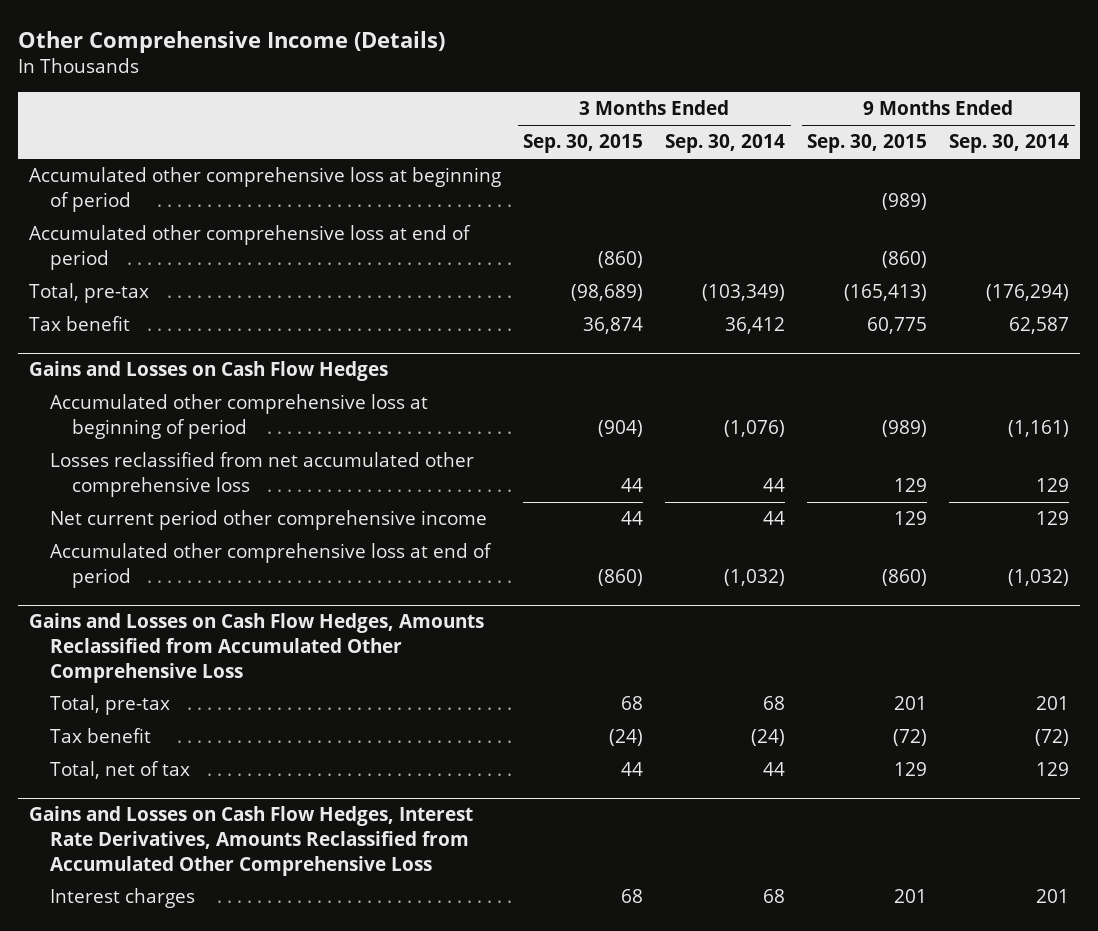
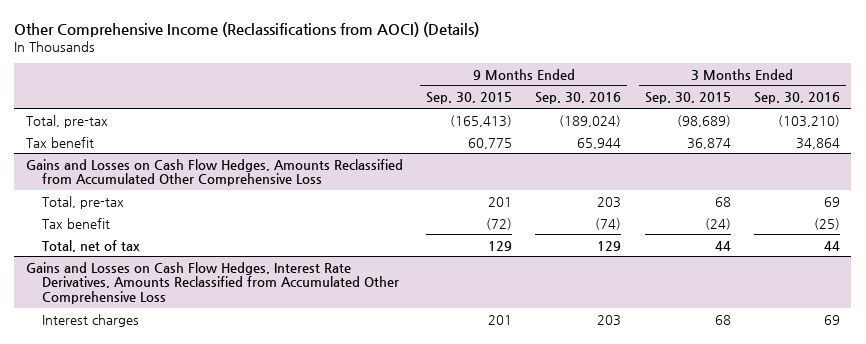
- Other Comprehensive Income (Details)
+ Other Comprehensive Income (Reclassifications from AOCI) (Details)
- | 3 Months Ended Sep. 30, 2015 | 3 Months Ended Sep. 30, 2014 | 9 Months Ended Sep. 30, 2015 | 9 Months Ended Sep. 30, 2014
+ | 9 Months Ended Sep. 30, 2015 | 9 Months Ended Sep. 30, 2016 | 3 Months Ended Sep. 30, 2015 | 3 Months Ended Sep. 30, 2016
- Accumulated other comprehensive loss at beginning of period | | | (989) |
- Accumulated other comprehensive loss at end of period | (860) | | (860) |
- Gains and Losses on Cash Flow Hedges
- Accumulated other comprehensive loss at beginning of period | (904) | (1,076) | (989) | (1,161)
- Losses reclassified from net accumulated other comprehensive loss | 44 | 44 | 129 | 129
- Net current period other comprehensive income | 44 | 44 | 129 | 129
- Accumulated other comprehensive loss at end of period | (860) | (1,032) | (860) | (1,032)

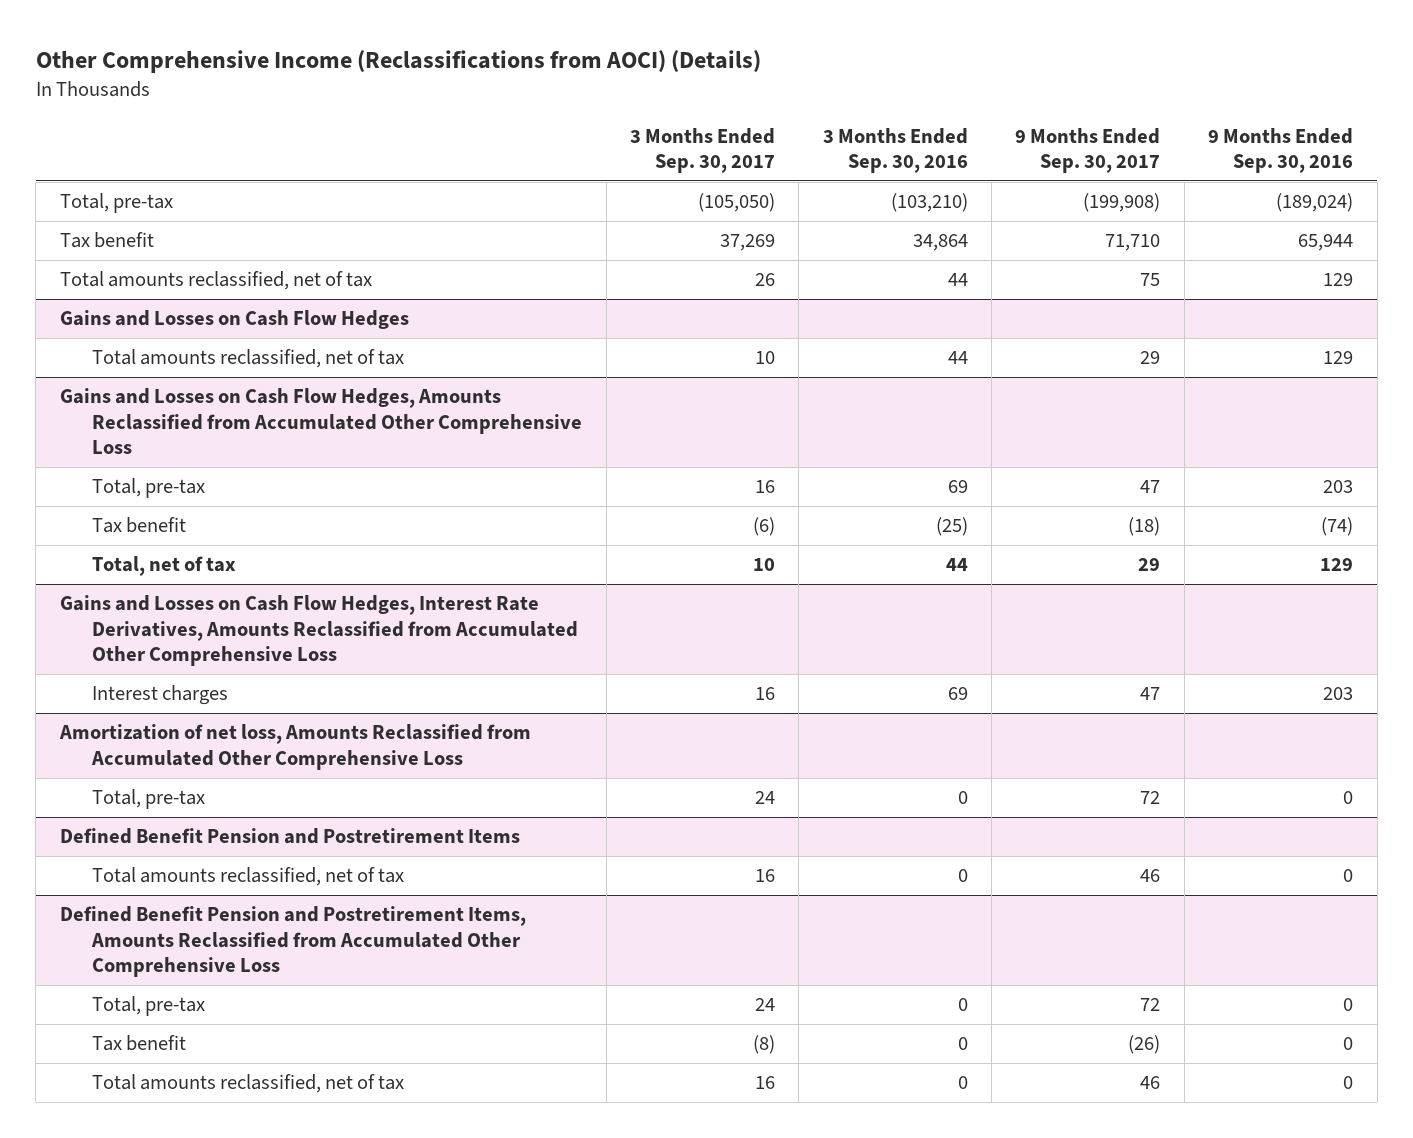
- | 9 Months Ended Sep. 30, 2015 | 9 Months Ended Sep. 30, 2016 | 3 Months Ended Sep. 30, 2015 | 3 Months Ended Sep. 30, 2016
+ | 3 Months Ended Sep. 30, 2017 | 3 Months Ended Sep. 30, 2016 | 9 Months Ended Sep. 30, 2017 | 9 Months Ended Sep. 30, 2016
+ Total amounts reclassified, net of tax | 26 | 44 | 75 | 129
+ Gains and Losses on Cash Flow Hedges
+ Total amounts reclassified, net of tax | 10 | 44 | 29 | 129
+ Amortization of net loss, Amounts Reclassified from Accumulated Other Comprehensive Loss
+ Total, pre-tax | 24 | 0 | 72 | 0
+ Defined Benefit Pension and Postretirement Items
+ Total amounts reclassified, net of tax | 16 | 0 | 46 | 0
+ Defined Benefit Pension and Postretirement Items, Amounts Reclassified from Accumulated Other Comprehensive Loss
+ Total, pre-tax | 24 | 0 | 72 | 0
+ Tax benefit | (8) | 0 | (26) | 0
+ Total amounts reclassified, net of tax | 16 | 0 | 46 | 0

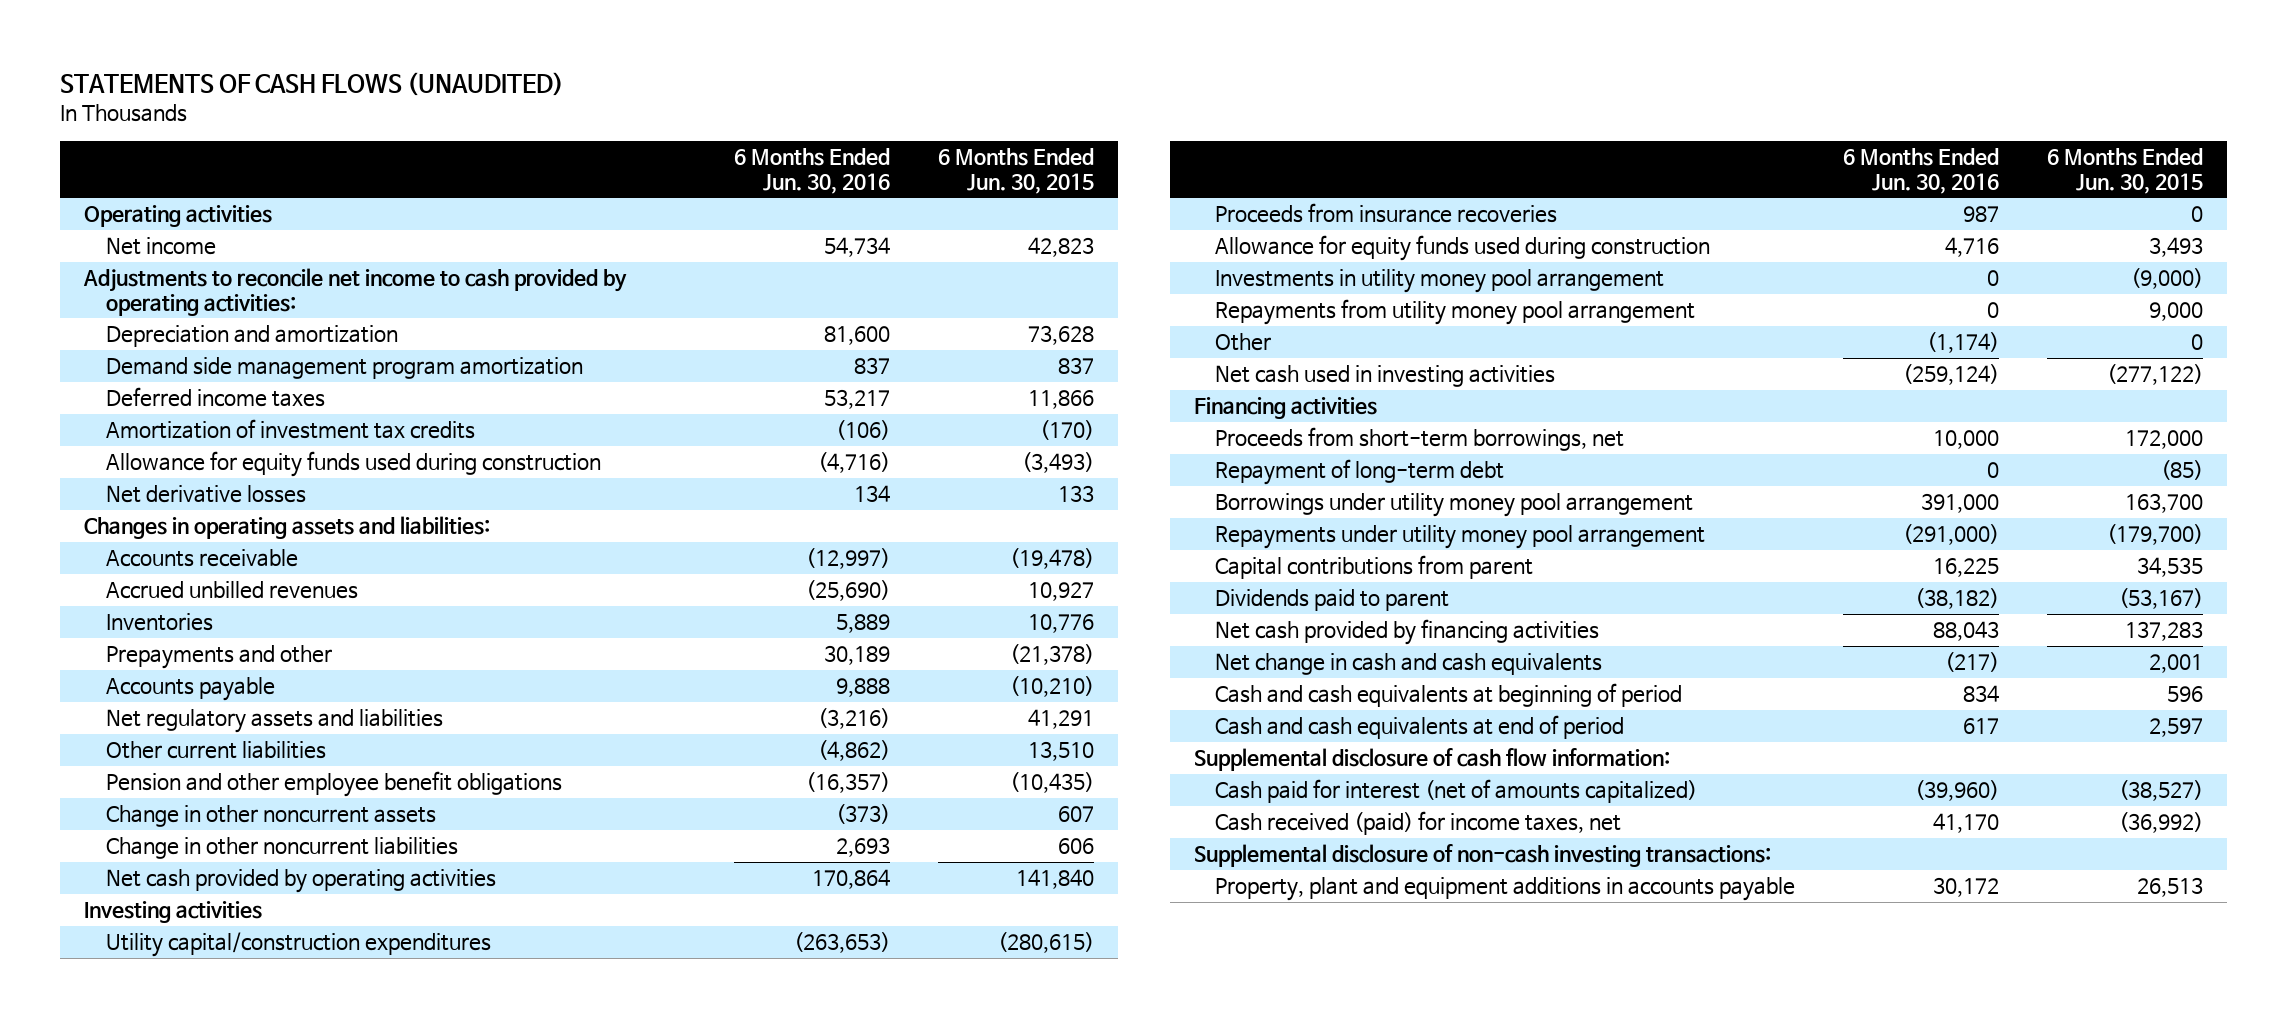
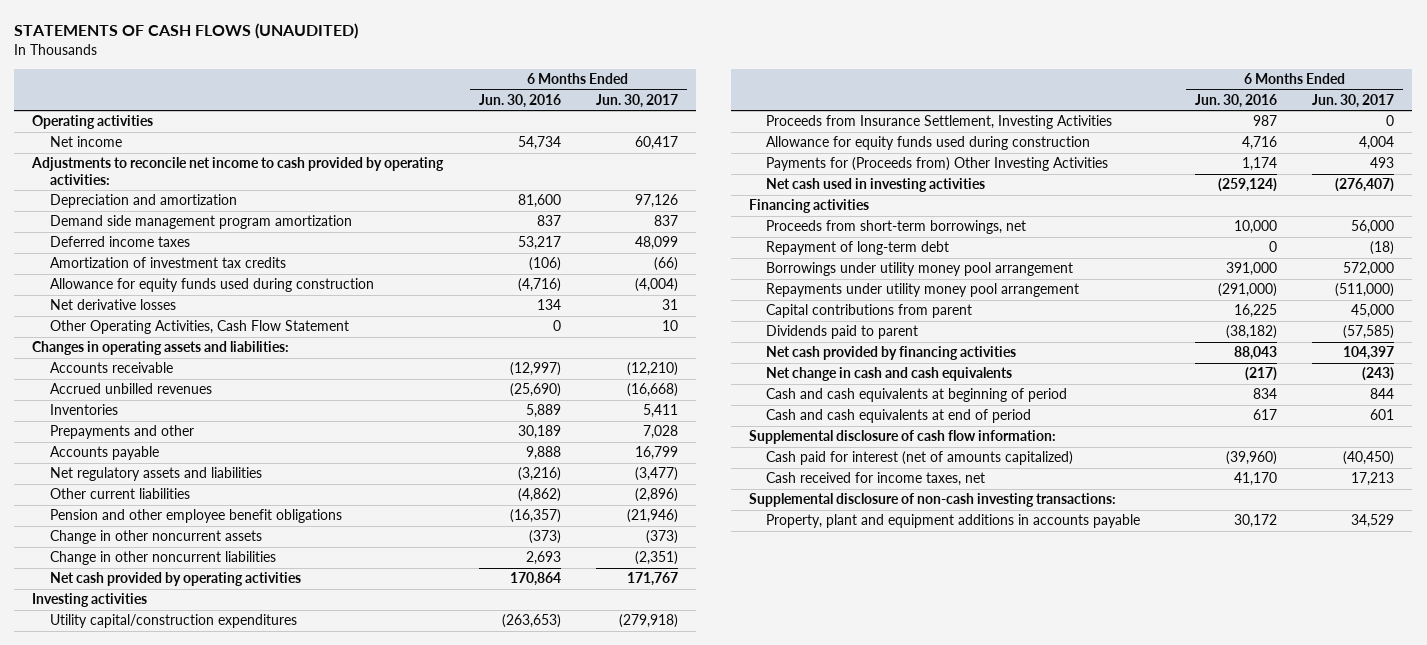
- | 6 Months Ended Jun. 30, 2016 | 6 Months Ended Jun. 30, 2015
+ | 6 Months Ended Jun. 30, 2016 | 6 Months Ended Jun. 30, 2017
+ Other Operating Activities, Cash Flow Statement | 0 | 10
- Proceeds from insurance recoveries | 987 | 0
+ Proceeds from Insurance Settlement, Investing Activities | 987 | 0
- Investments in utility money pool arrangement | 0 | (9,000)
- Repayments from utility money pool arrangement | 0 | 9,000
- Other | (1,174) | 0
+ Payments for (Proceeds from) Other Investing Activities | 1,174 | 493
- Cash received (paid) for income taxes, net | 41,170 | (36,992)
+ Cash received for income taxes, net | 41,170 | 17,213

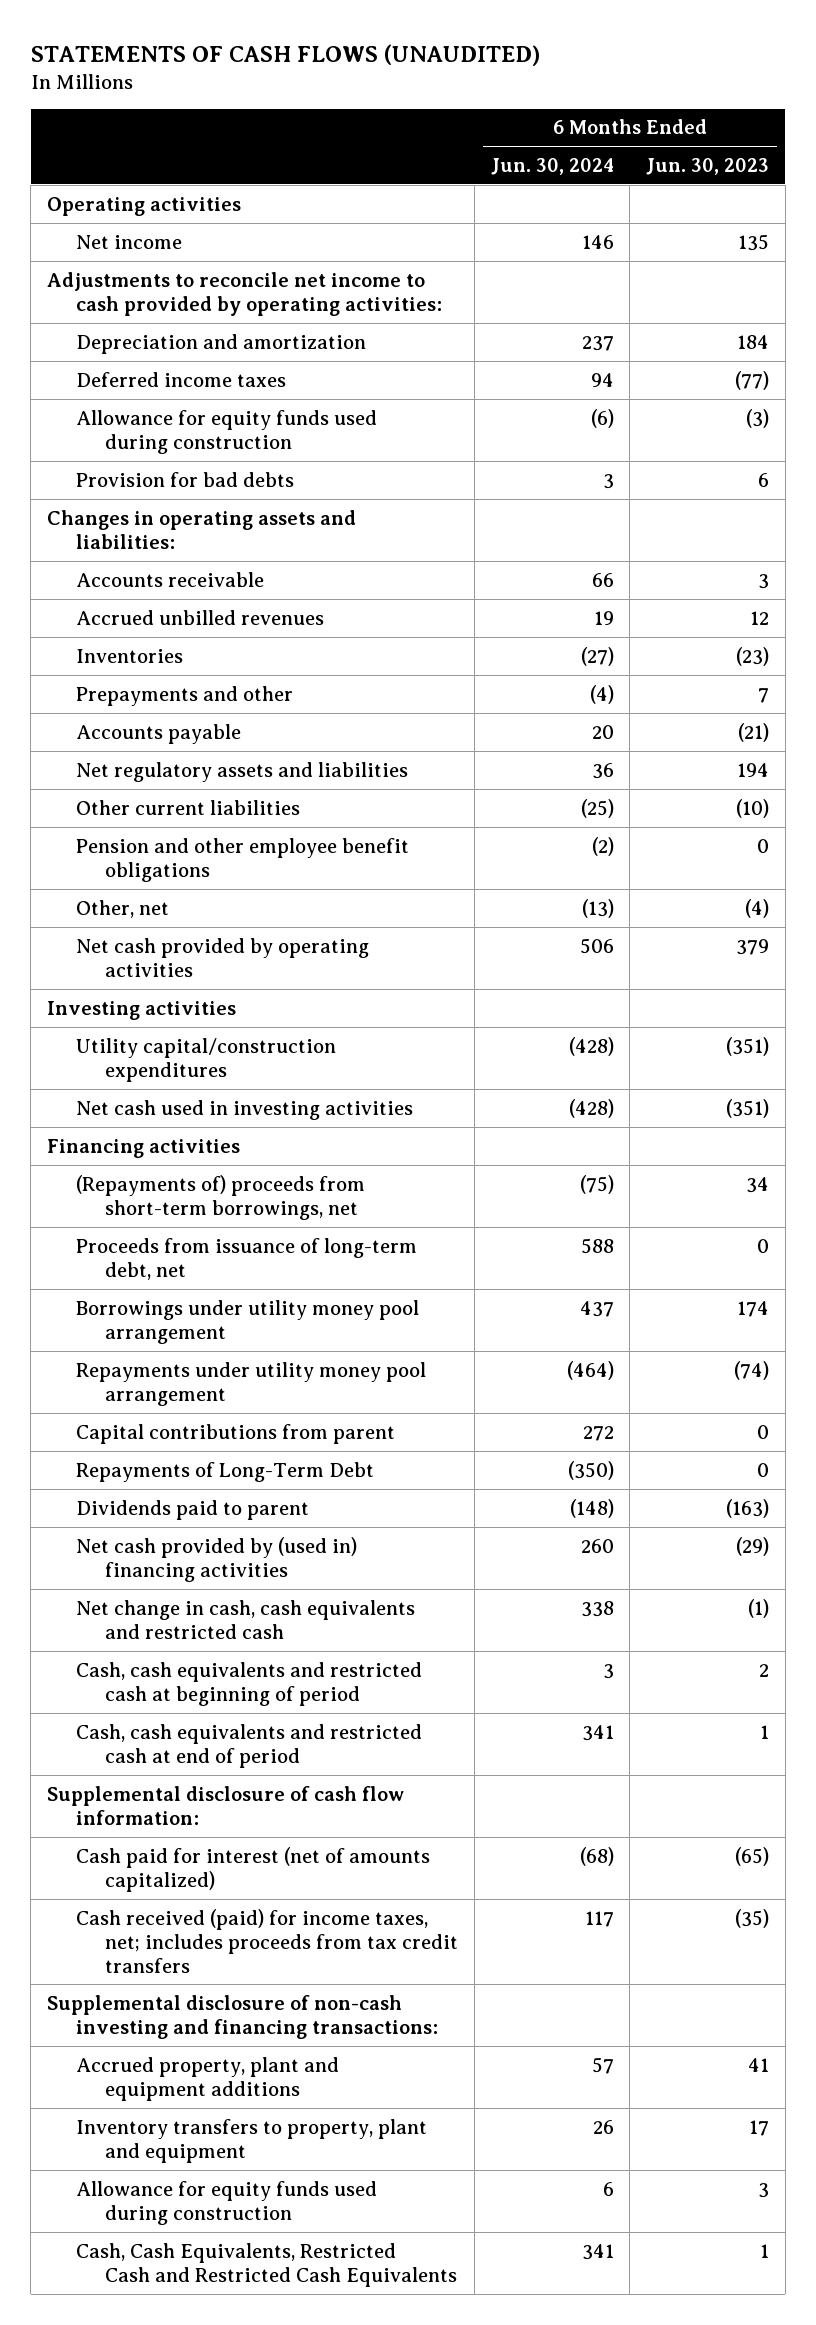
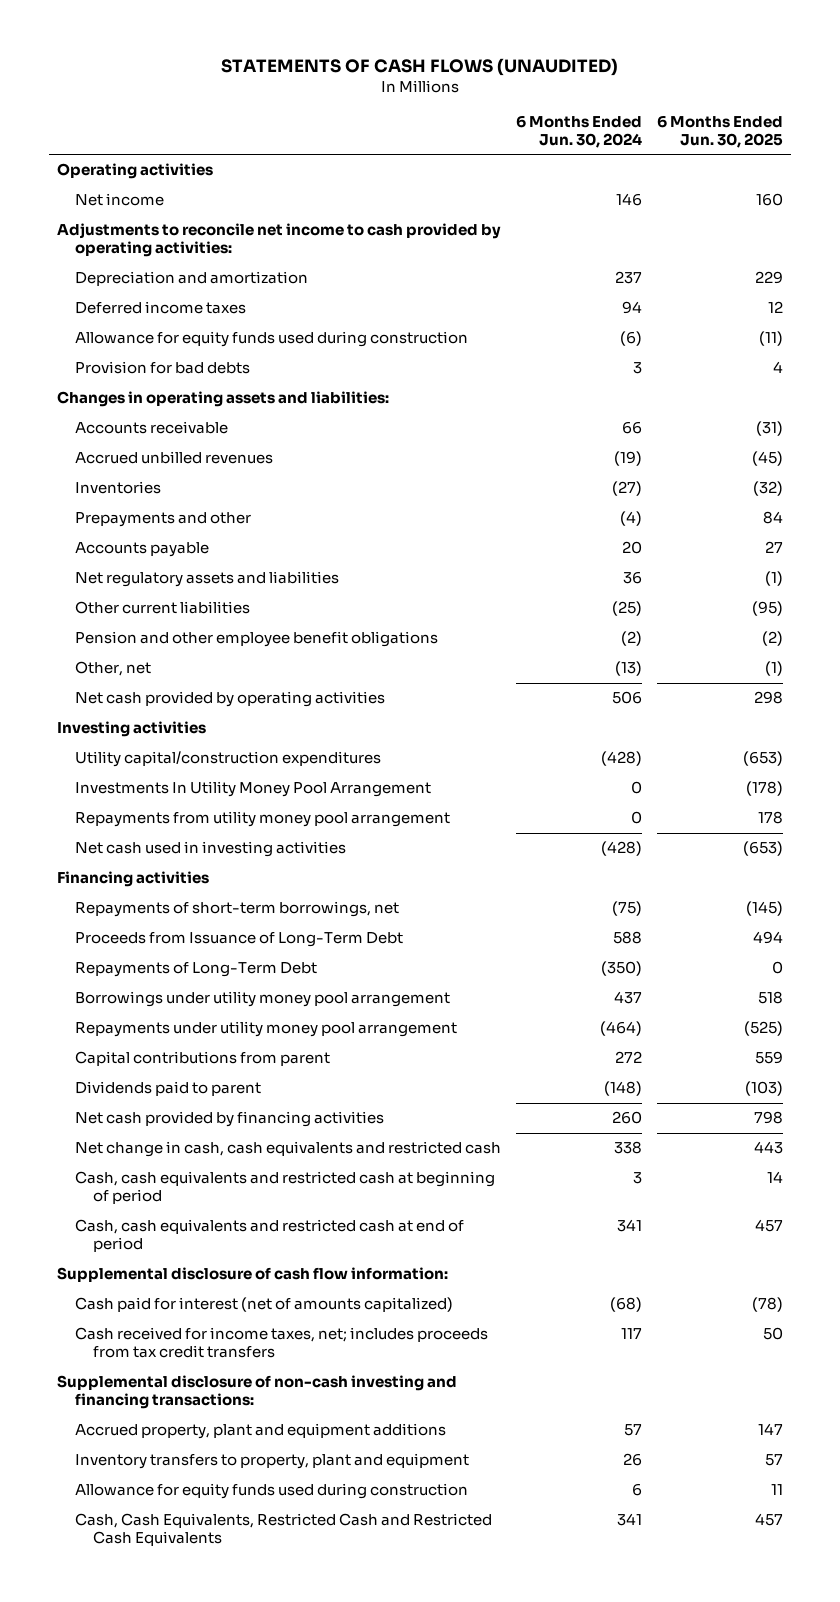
- | 6 Months Ended Jun. 30, 2024 | 6 Months Ended Jun. 30, 2023
+ | 6 Months Ended Jun. 30, 2024 | 6 Months Ended Jun. 30, 2025
- Accrued unbilled revenues | 19 | 12
+ Accrued unbilled revenues | (19) | (45)
+ Investments In Utility Money Pool Arrangement | 0 | (178)
+ Repayments from utility money pool arrangement | 0 | 178
- (Repayments of) proceeds from short-term borrowings, net | (75) | 34
- Proceeds from issuance of long-term debt, net | 588 | 0
+ Repayments of short-term borrowings, net | (75) | (145)
+ Proceeds from Issuance of Long-Term Debt | 588 | 494
moved up: Repayments of Long-Term Debt | (350) | 0
- Net cash provided by (used in) financing activities | 260 | (29)
+ Net cash provided by financing activities | 260 | 798
- Cash received (paid) for income taxes, net; includes proceeds from tax credit transfers | 117 | (35)
+ Cash received for income taxes, net; includes proceeds from tax credit transfers | 117 | 50

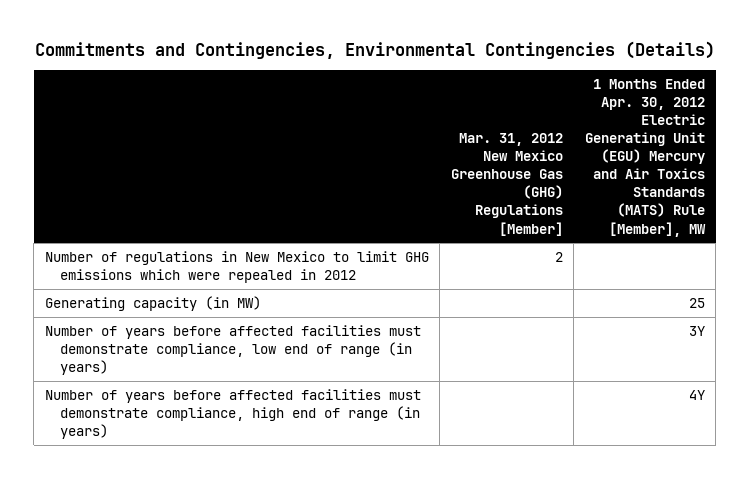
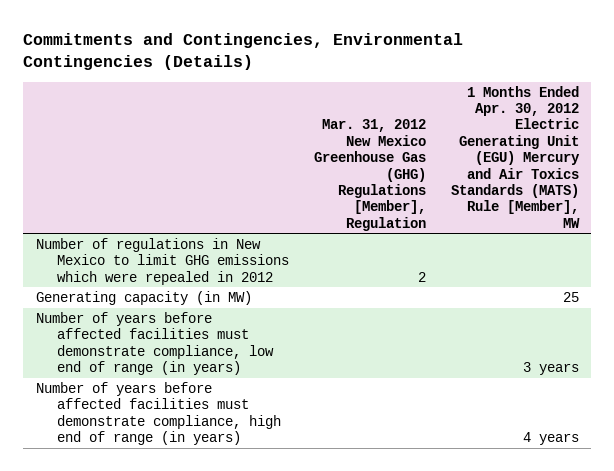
- | Mar. 31, 2012 New Mexico Greenhouse Gas (GHG) Regulations [Member] | 1 Months Ended Apr. 30, 2012 Electric Generating Unit (EGU) Mercury and Air Toxics Standards (MATS) Rule [Member], MW
+ | Mar. 31, 2012 New Mexico Greenhouse Gas (GHG) Regulations [Member], Regulation | 1 Months Ended Apr. 30, 2012 Electric Generating Unit (EGU) Mercury and Air Toxics Standards (MATS) Rule [Member], MW
- Number of years before affected facilities must demonstrate compliance, low end of range (in years) | | 3Y
- Number of years before affected facilities must demonstrate compliance, high end of range (in years) | | 4Y
+ Number of years before affected facilities must demonstrate compliance, low end of range (in years) | | 3 years
+ Number of years before affected facilities must demonstrate compliance, high end of range (in years) | | 4 years

